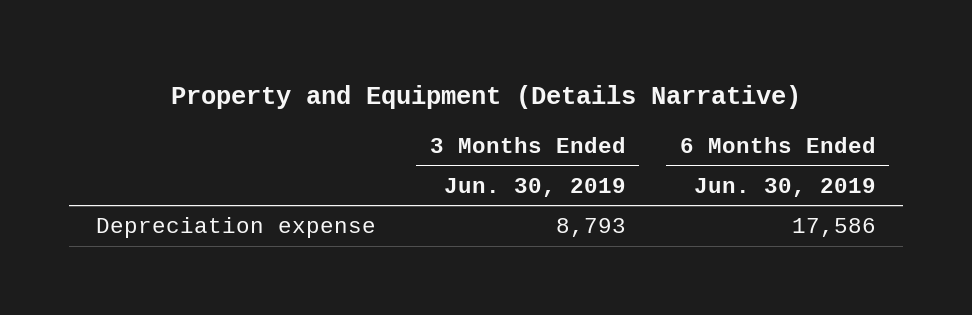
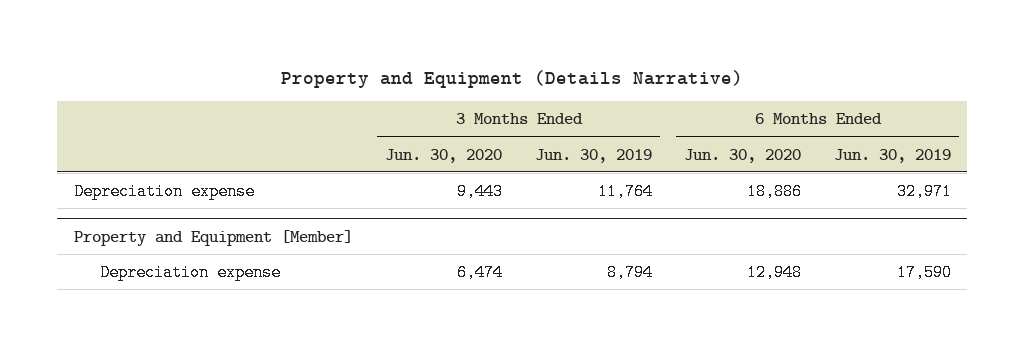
- | 3 Months Ended Jun. 30, 2019 | 6 Months Ended Jun. 30, 2019
+ | 3 Months Ended Jun. 30, 2020 | 3 Months Ended Jun. 30, 2019 | 6 Months Ended Jun. 30, 2020 | 6 Months Ended Jun. 30, 2019
- Depreciation expense | 8,793 | 17,586
+ Depreciation expense | 9,443 | 11,764 | 18,886 | 32,971
+ Property and Equipment [Member]
+ Depreciation expense | 6,474 | 8,794 | 12,948 | 17,590

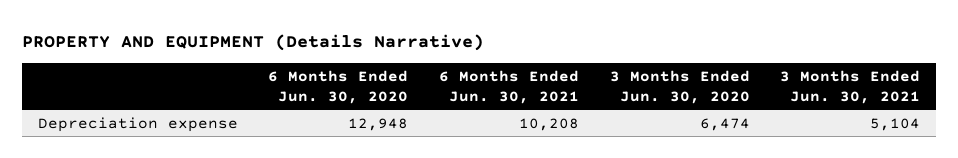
- Property and Equipment (Details Narrative)
+ PROPERTY AND EQUIPMENT (Details Narrative)
- | 3 Months Ended Jun. 30, 2020 | 3 Months Ended Jun. 30, 2019 | 6 Months Ended Jun. 30, 2020 | 6 Months Ended Jun. 30, 2019
+ | 6 Months Ended Jun. 30, 2020 | 6 Months Ended Jun. 30, 2021 | 3 Months Ended Jun. 30, 2020 | 3 Months Ended Jun. 30, 2021
- Depreciation expense | 9,443 | 11,764 | 18,886 | 32,971
- Property and Equipment [Member]

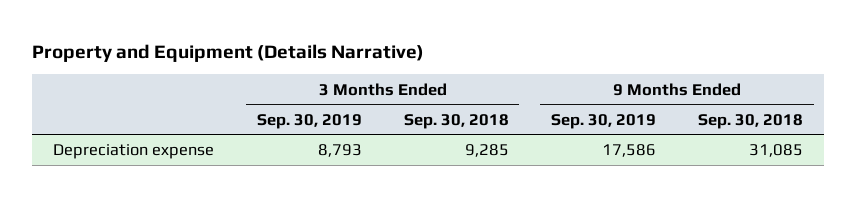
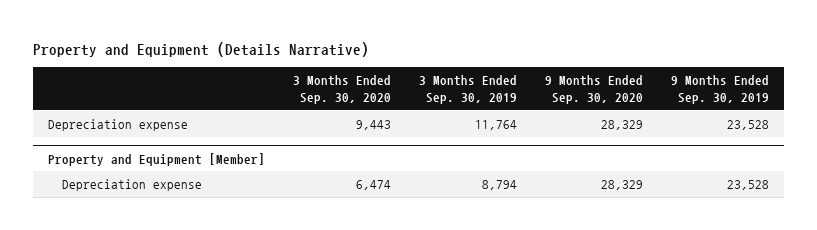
- | 3 Months Ended Sep. 30, 2019 | 3 Months Ended Sep. 30, 2018 | 9 Months Ended Sep. 30, 2019 | 9 Months Ended Sep. 30, 2018
+ | 3 Months Ended Sep. 30, 2020 | 3 Months Ended Sep. 30, 2019 | 9 Months Ended Sep. 30, 2020 | 9 Months Ended Sep. 30, 2019
- Depreciation expense | 8,793 | 9,285 | 17,586 | 31,085
+ Depreciation expense | 9,443 | 11,764 | 28,329 | 23,528
+ Property and Equipment [Member]
+ Depreciation expense | 6,474 | 8,794 | 28,329 | 23,528

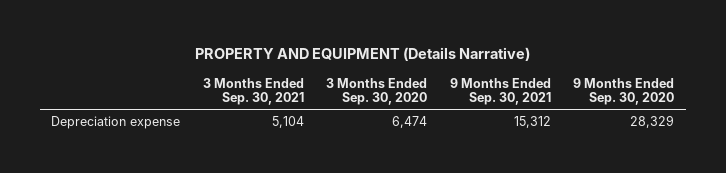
- Property and Equipment (Details Narrative)
+ PROPERTY AND EQUIPMENT (Details Narrative)
- | 3 Months Ended Sep. 30, 2020 | 3 Months Ended Sep. 30, 2019 | 9 Months Ended Sep. 30, 2020 | 9 Months Ended Sep. 30, 2019
+ | 3 Months Ended Sep. 30, 2021 | 3 Months Ended Sep. 30, 2020 | 9 Months Ended Sep. 30, 2021 | 9 Months Ended Sep. 30, 2020
- Depreciation expense | 9,443 | 11,764 | 28,329 | 23,528
- Property and Equipment [Member]

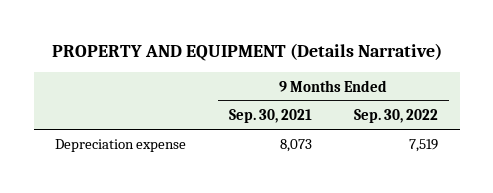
- | 3 Months Ended Sep. 30, 2021 | 3 Months Ended Sep. 30, 2020 | 9 Months Ended Sep. 30, 2021 | 9 Months Ended Sep. 30, 2020
+ | 9 Months Ended Sep. 30, 2021 | 9 Months Ended Sep. 30, 2022
- Depreciation expense | 5,104 | 6,474 | 15,312 | 28,329
+ Depreciation expense | 8,073 | 7,519

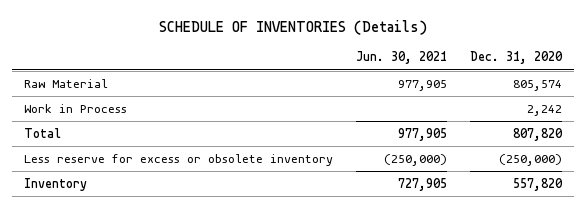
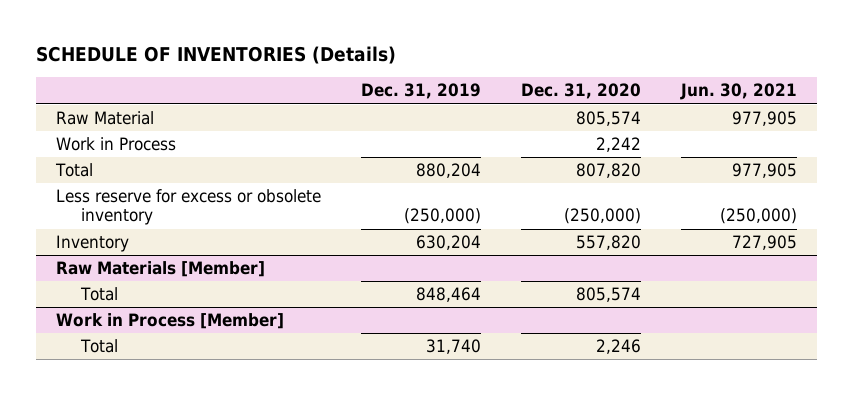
- | Jun. 30, 2021 | Dec. 31, 2020
+ | Dec. 31, 2019 | Dec. 31, 2020 | Jun. 30, 2021
+ Raw Materials [Member]
+ Total | 848,464 | 805,574 |
+ Work in Process [Member]
+ Total | 31,740 | 2,246 |

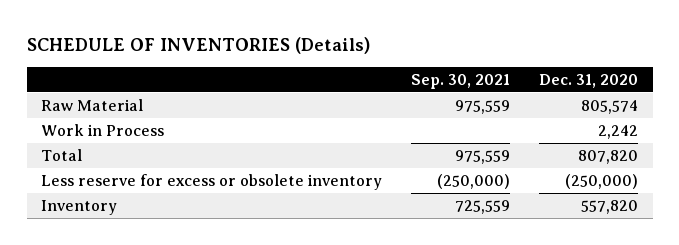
- | Dec. 31, 2019 | Dec. 31, 2020 | Jun. 30, 2021
+ | Sep. 30, 2021 | Dec. 31, 2020
- Raw Materials [Member]
- Total | 848,464 | 805,574 |
- Work in Process [Member]
- Total | 31,740 | 2,246 |

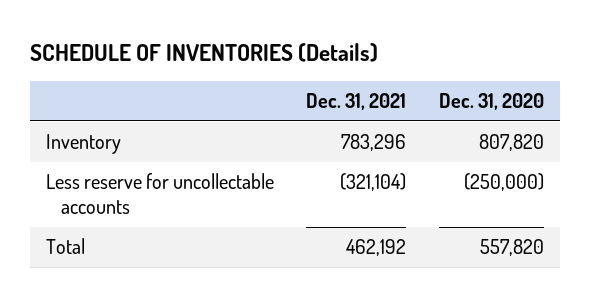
- | Sep. 30, 2021 | Dec. 31, 2020
+ | Dec. 31, 2021 | Dec. 31, 2020
- Raw Material | 975,559 | 805,574
- Work in Process | | 2,242
- Total | 975,559 | 807,820
- Less reserve for excess or obsolete inventory | (250,000) | (250,000)
- Inventory | 725,559 | 557,820
+ Inventory | 783,296 | 807,820
+ Less reserve for uncollectable accounts | (321,104) | (250,000)
+ Total | 462,192 | 557,820

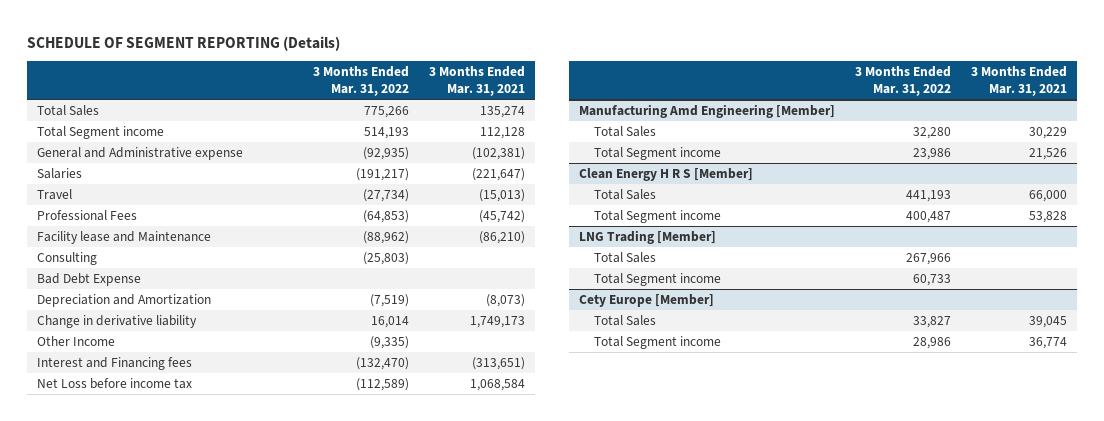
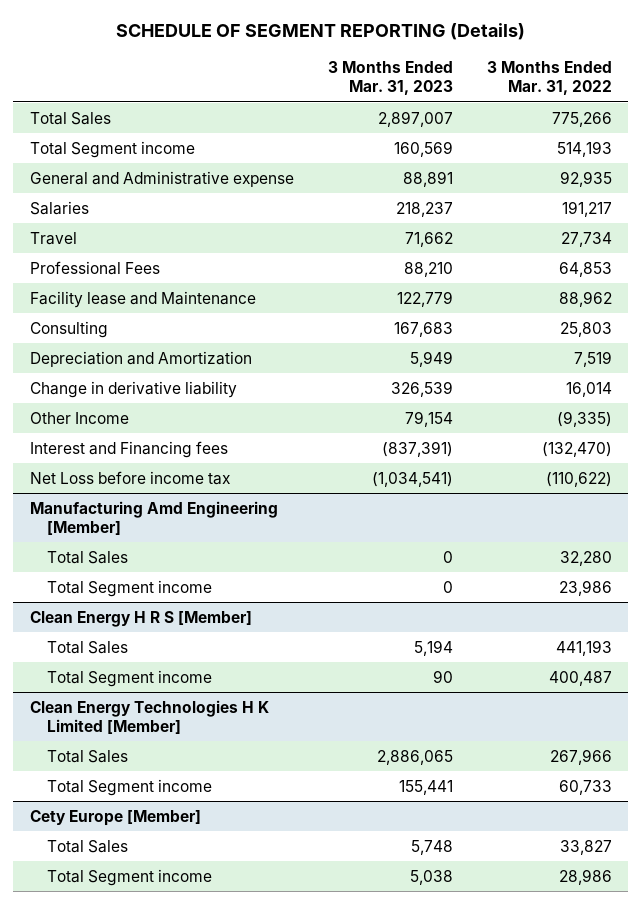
- | 3 Months Ended Mar. 31, 2022 | 3 Months Ended Mar. 31, 2021
+ | 3 Months Ended Mar. 31, 2023 | 3 Months Ended Mar. 31, 2022
- General and Administrative expense | (92,935) | (102,381)
- Salaries | (191,217) | (221,647)
- Travel | (27,734) | (15,013)
- Professional Fees | (64,853) | (45,742)
- Facility lease and Maintenance | (88,962) | (86,210)
- Consulting | (25,803) |
- Bad Debt Expense
- Depreciation and Amortization | (7,519) | (8,073)
+ General and Administrative expense | 88,891 | 92,935
+ Salaries | 218,237 | 191,217
+ Travel | 71,662 | 27,734
+ Professional Fees | 88,210 | 64,853
+ Facility lease and Maintenance | 122,779 | 88,962
+ Consulting | 167,683 | 25,803
+ Depreciation and Amortization | 5,949 | 7,519
- Net Loss before income tax | (112,589) | 1,068,584
+ Net Loss before income tax | (1,034,541) | (110,622)
- LNG Trading [Member]
+ Clean Energy Technologies H K Limited [Member]

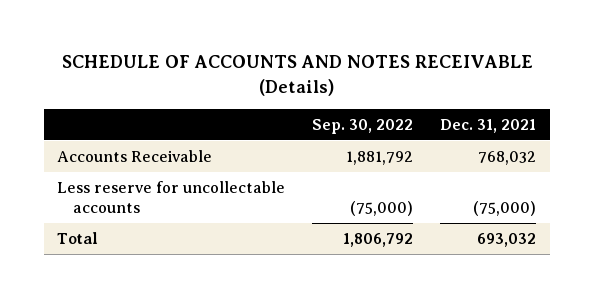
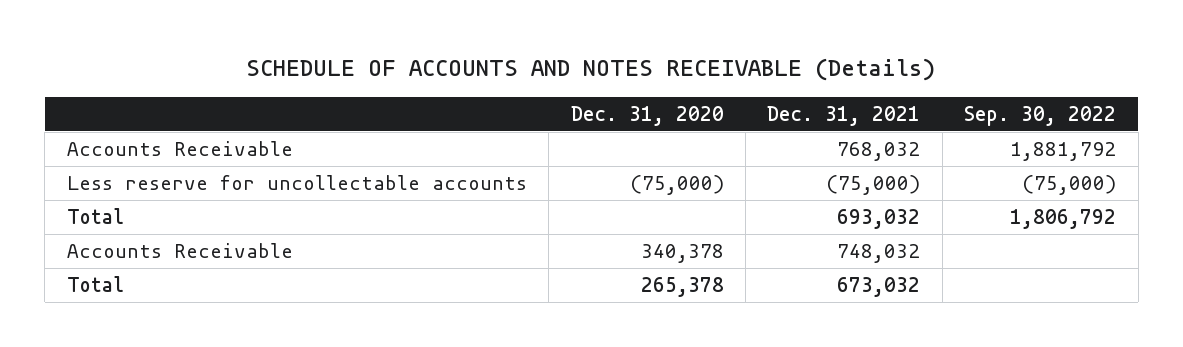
- | Sep. 30, 2022 | Dec. 31, 2021
+ | Dec. 31, 2020 | Dec. 31, 2021 | Sep. 30, 2022
+ Accounts Receivable | 340,378 | 748,032 |
+ Total | 265,378 | 673,032 |

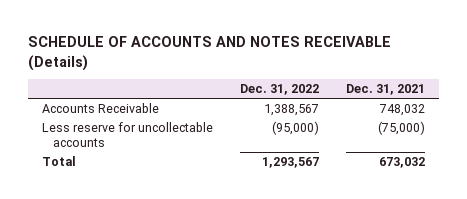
- | Dec. 31, 2020 | Dec. 31, 2021 | Sep. 30, 2022
+ | Dec. 31, 2022 | Dec. 31, 2021
- Accounts Receivable | | 768,032 | 1,881,792
- Total | | 693,032 | 1,806,792
moved down: Less reserve for uncollectable accounts | (95,000) | (75,000)

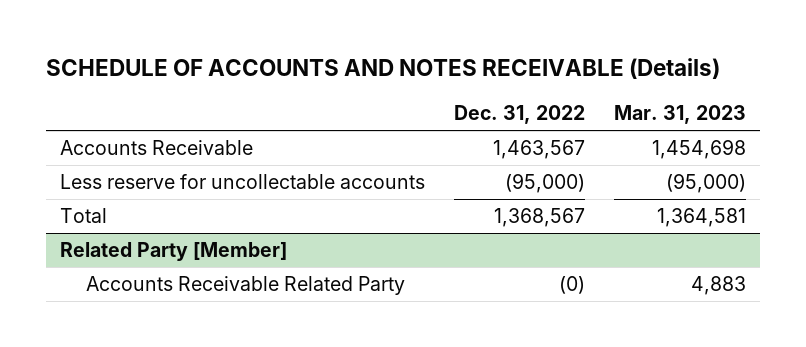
- | Dec. 31, 2022 | Dec. 31, 2021
+ | Dec. 31, 2022 | Mar. 31, 2023
- Accounts Receivable | 1,388,567 | 748,032
+ Accounts Receivable | 1,463,567 | 1,454,698
- Total | 1,293,567 | 673,032
+ Total | 1,368,567 | 1,364,581
+ Related Party [Member]
+ Accounts Receivable Related Party | (0) | 4,883

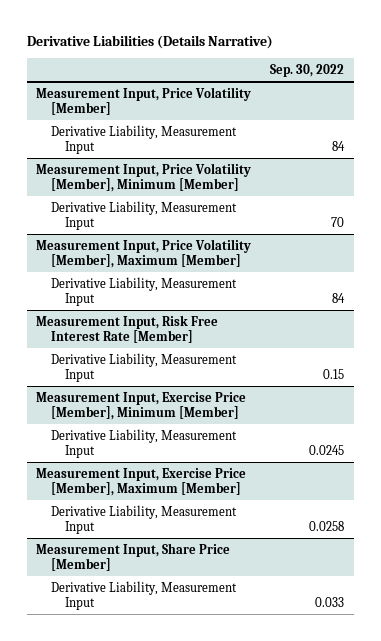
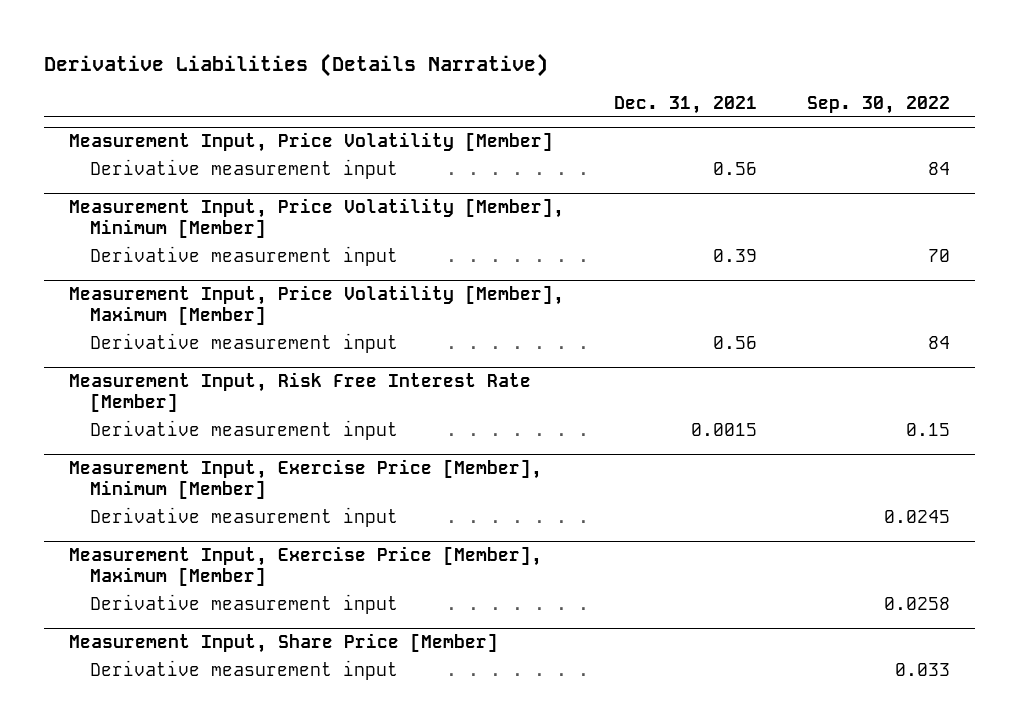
- | Sep. 30, 2022
+ | Dec. 31, 2021 | Sep. 30, 2022
@ Measurement Input, Price Volatility [Member]
- Derivative Liability, Measurement Input | 84
+ Derivative measurement input | 0.56 | 84
@ Measurement Input, Price Volatility [Member], Minimum [Member]
- Derivative Liability, Measurement Input | 70
+ Derivative measurement input | 0.39 | 70
@ Measurement Input, Price Volatility [Member], Maximum [Member]
- Derivative Liability, Measurement Input | 84
+ Derivative measurement input | 0.56 | 84
@ Measurement Input, Risk Free Interest Rate [Member]
- Derivative Liability, Measurement Input | 0.15
+ Derivative measurement input | 0.0015 | 0.15
@ Measurement Input, Exercise Price [Member], Minimum [Member]
- Derivative Liability, Measurement Input | 0.0245
+ Derivative measurement input | | 0.0245
@ Measurement Input, Exercise Price [Member], Maximum [Member]
- Derivative Liability, Measurement Input | 0.0258
+ Derivative measurement input | | 0.0258
@ Measurement Input, Share Price [Member]
- Derivative Liability, Measurement Input | 0.033
+ Derivative measurement input | | 0.033

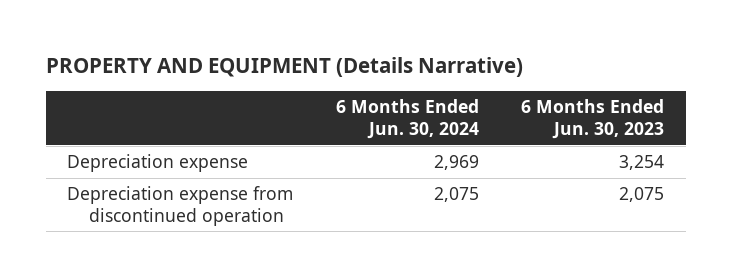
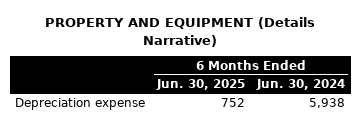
- | 6 Months Ended Jun. 30, 2024 | 6 Months Ended Jun. 30, 2023
+ | 6 Months Ended Jun. 30, 2025 | 6 Months Ended Jun. 30, 2024
- Depreciation expense | 2,969 | 3,254
- Depreciation expense from discontinued operation | 2,075 | 2,075
+ Depreciation expense | 752 | 5,938

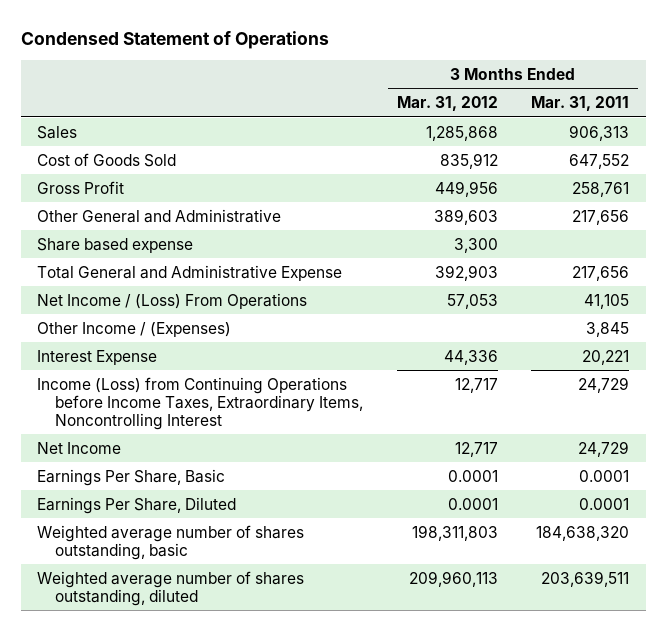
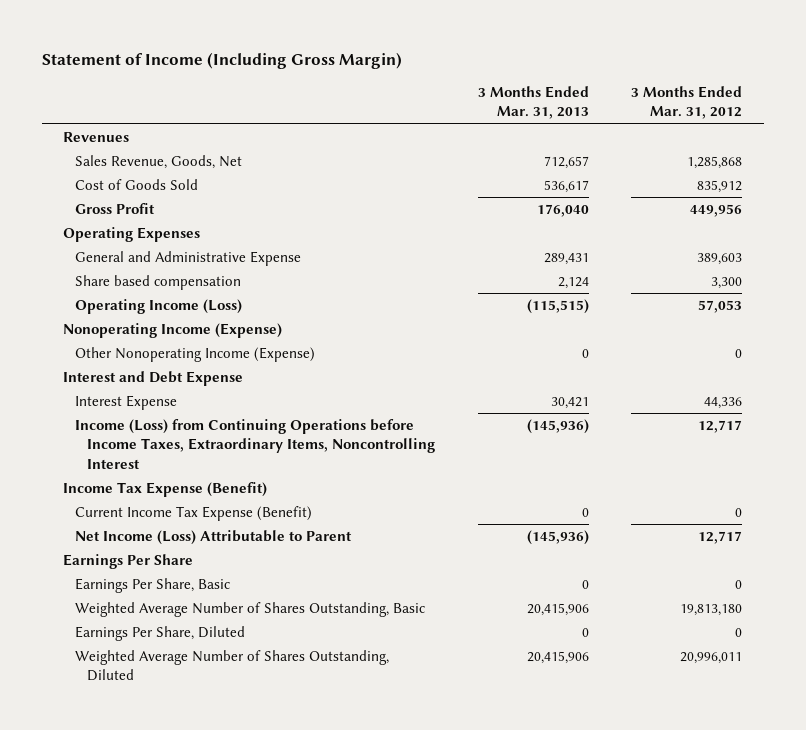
- Condensed Statement of Operations
+ Statement of Income (Including Gross Margin)
- | 3 Months Ended Mar. 31, 2012 | 3 Months Ended Mar. 31, 2011
+ | 3 Months Ended Mar. 31, 2013 | 3 Months Ended Mar. 31, 2012
- Sales | 1,285,868 | 906,313
+ Revenues
+ Sales Revenue, Goods, Net | 712,657 | 1,285,868
- Other General and Administrative | 389,603 | 217,656
- Share based expense | 3,300 |
- Total General and Administrative Expense | 392,903 | 217,656
- Net Income / (Loss) From Operations | 57,053 | 41,105
- Other Income / (Expenses) | | 3,845
+ Operating Expenses
+ General and Administrative Expense | 289,431 | 389,603
+ Share based compensation | 2,124 | 3,300
+ Operating Income (Loss) | (115,515) | 57,053
+ Nonoperating Income (Expense)
+ Other Nonoperating Income (Expense) | 0 | 0
+ Interest and Debt Expense
- Net Income | 12,717 | 24,729
- Earnings Per Share, Basic | 0.0001 | 0.0001
- Earnings Per Share, Diluted | 0.0001 | 0.0001
- Weighted average number of shares outstanding, basic | 198,311,803 | 184,638,320
- Weighted average number of shares outstanding, diluted | 209,960,113 | 203,639,511
+ Income Tax Expense (Benefit)
+ Current Income Tax Expense (Benefit) | 0 | 0
+ Net Income (Loss) Attributable to Parent | (145,936) | 12,717
+ Earnings Per Share
+ Earnings Per Share, Basic | 0 | 0
+ Weighted Average Number of Shares Outstanding, Basic | 20,415,906 | 19,813,180
+ Earnings Per Share, Diluted | 0 | 0
+ Weighted Average Number of Shares Outstanding, Diluted | 20,415,906 | 20,996,011

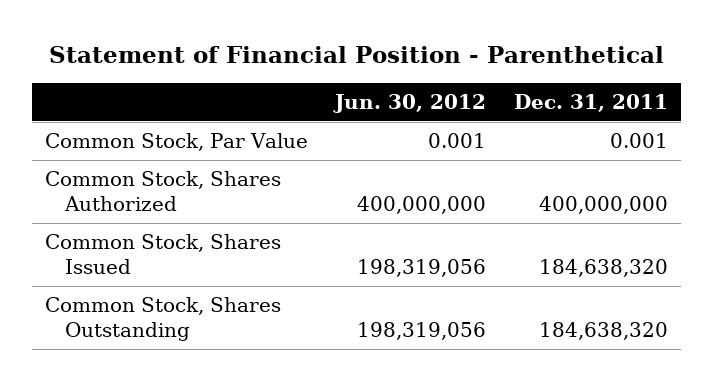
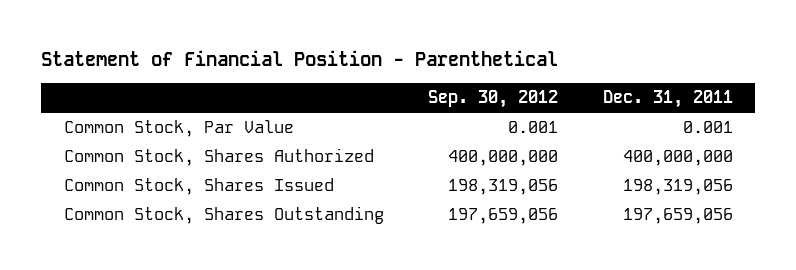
- | Jun. 30, 2012 | Dec. 31, 2011
+ | Sep. 30, 2012 | Dec. 31, 2011
- Common Stock, Shares Issued | 198,319,056 | 184,638,320
- Common Stock, Shares Outstanding | 198,319,056 | 184,638,320
+ Common Stock, Shares Issued | 198,319,056 | 198,319,056
+ Common Stock, Shares Outstanding | 197,659,056 | 197,659,056

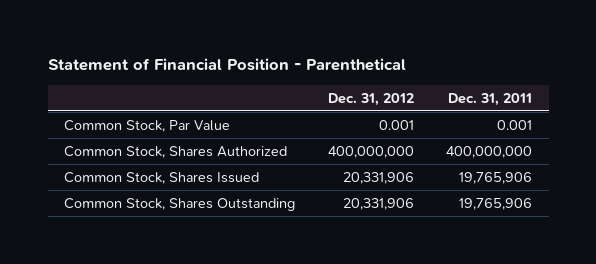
- | Sep. 30, 2012 | Dec. 31, 2011
+ | Dec. 31, 2012 | Dec. 31, 2011
- Common Stock, Shares Issued | 198,319,056 | 198,319,056
- Common Stock, Shares Outstanding | 197,659,056 | 197,659,056
+ Common Stock, Shares Issued | 20,331,906 | 19,765,906
+ Common Stock, Shares Outstanding | 20,331,906 | 19,765,906

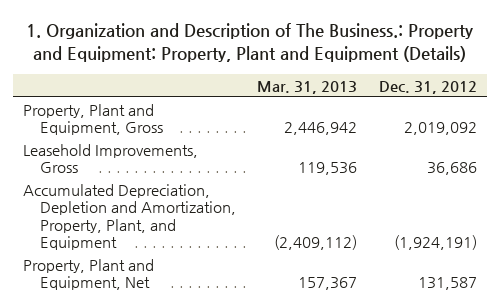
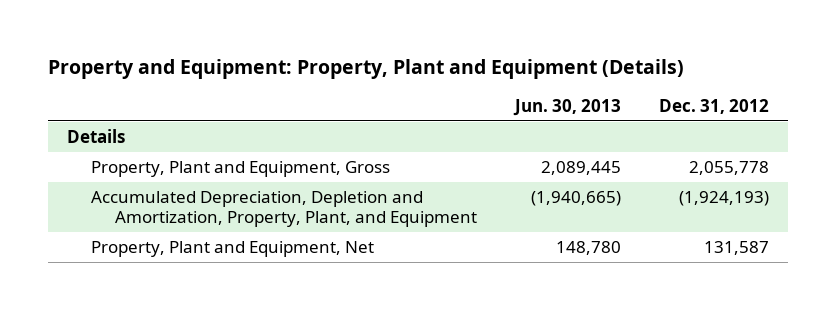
- 1. Organization and Description of The Business.: Property and Equipment: Property, Plant and Equipment (Details)
+ Property and Equipment: Property, Plant and Equipment (Details)
- | Mar. 31, 2013 | Dec. 31, 2012
+ | Jun. 30, 2013 | Dec. 31, 2012
- Property, Plant and Equipment, Gross | 2,446,942 | 2,019,092
- Leasehold Improvements, Gross | 119,536 | 36,686
- Accumulated Depreciation, Depletion and Amortization, Property, Plant, and Equipment | (2,409,112) | (1,924,191)
+ Details
+ Property, Plant and Equipment, Gross | 2,089,445 | 2,055,778
+ Accumulated Depreciation, Depletion and Amortization, Property, Plant, and Equipment | (1,940,665) | (1,924,193)

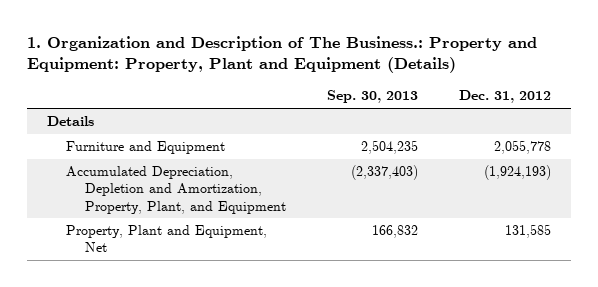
- Property and Equipment: Property, Plant and Equipment (Details)
+ 1. Organization and Description of The Business.: Property and Equipment: Property, Plant and Equipment (Details)
- | Jun. 30, 2013 | Dec. 31, 2012
+ | Sep. 30, 2013 | Dec. 31, 2012
- Property, Plant and Equipment, Gross | 2,089,445 | 2,055,778
+ Furniture and Equipment | 2,504,235 | 2,055,778
- Property, Plant and Equipment, Net | 148,780 | 131,587
+ Property, Plant and Equipment, Net | 166,832 | 131,585

